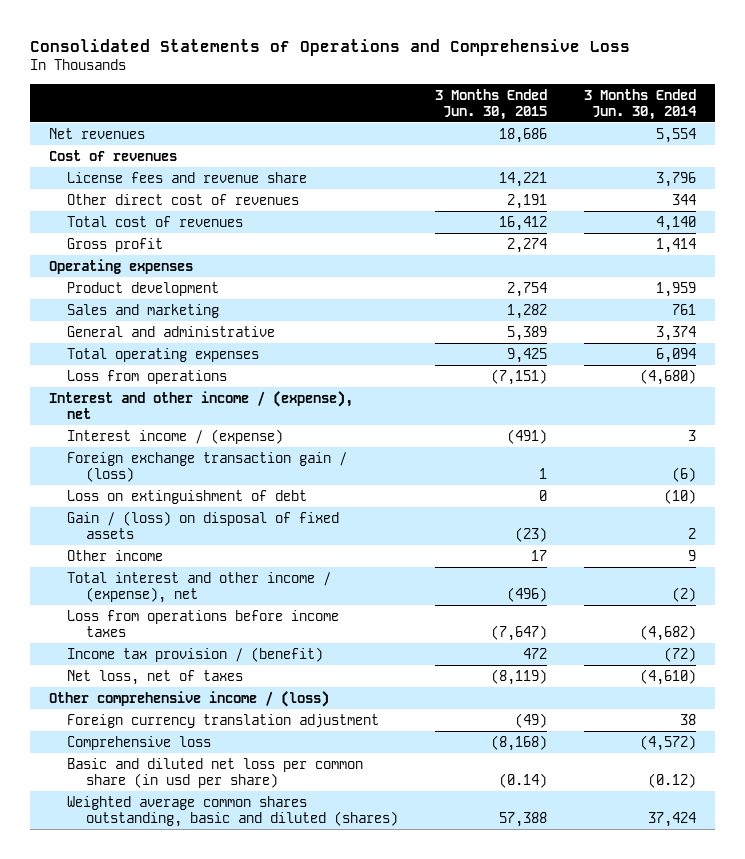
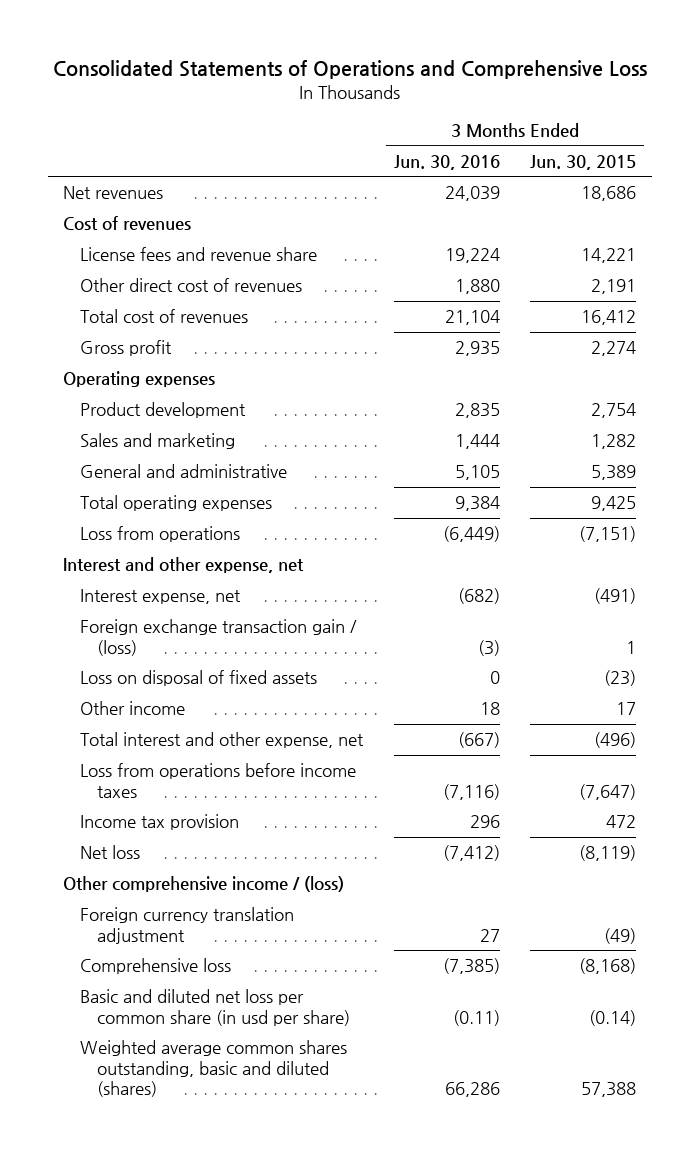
- | 3 Months Ended Jun. 30, 2015 | 3 Months Ended Jun. 30, 2014
+ | 3 Months Ended Jun. 30, 2016 | 3 Months Ended Jun. 30, 2015
- Interest and other income / (expense), net
- Interest income / (expense) | (491) | 3
+ Interest and other expense, net
+ Interest expense, net | (682) | (491)
- Loss on extinguishment of debt | 0 | (10)
- Gain / (loss) on disposal of fixed assets | (23) | 2
+ Loss on disposal of fixed assets | 0 | (23)
- Total interest and other income / (expense), net | (496) | (2)
+ Total interest and other expense, net | (667) | (496)
- Income tax provision / (benefit) | 472 | (72)
- Net loss, net of taxes | (8,119) | (4,610)
+ Income tax provision | 296 | 472
+ Net loss | (7,412) | (8,119)

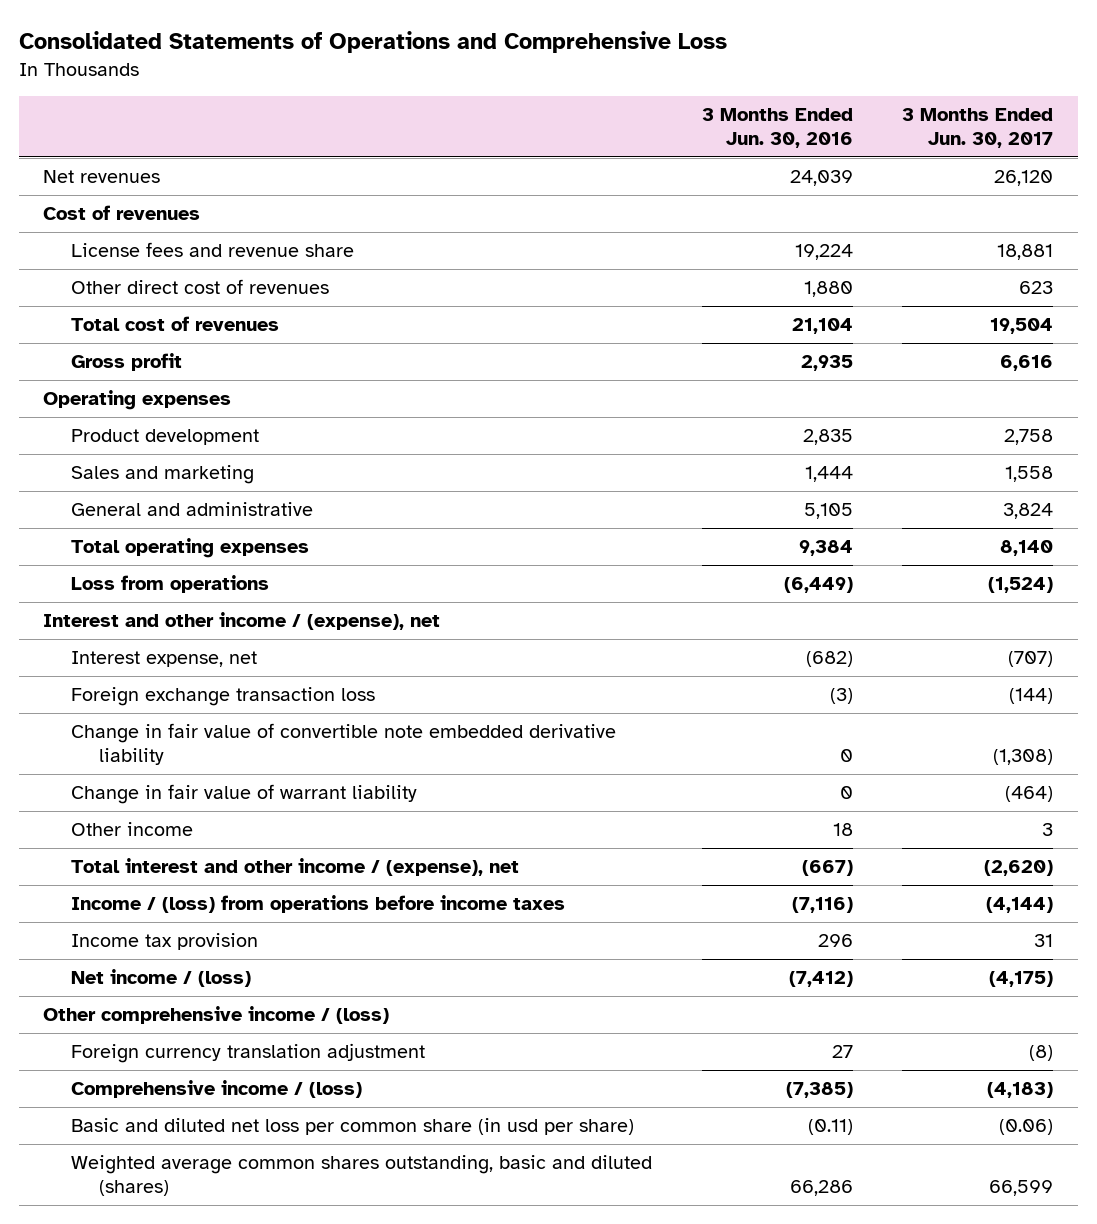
- | 3 Months Ended Jun. 30, 2016 | 3 Months Ended Jun. 30, 2015
+ | 3 Months Ended Jun. 30, 2016 | 3 Months Ended Jun. 30, 2017
- Interest and other expense, net
+ Interest and other income / (expense), net
- Foreign exchange transaction gain / (loss) | (3) | 1
- Loss on disposal of fixed assets | 0 | (23)
+ Foreign exchange transaction loss | (3) | (144)
+ Change in fair value of convertible note embedded derivative liability | 0 | (1,308)
+ Change in fair value of warrant liability | 0 | (464)
- Total interest and other expense, net | (667) | (496)
- Loss from operations before income taxes | (7,116) | (7,647)
+ Total interest and other income / (expense), net | (667) | (2,620)
+ Income / (loss) from operations before income taxes | (7,116) | (4,144)
- Net loss | (7,412) | (8,119)
+ Net income / (loss) | (7,412) | (4,175)
- Comprehensive loss | (7,385) | (8,168)
+ Comprehensive income / (loss) | (7,385) | (4,183)

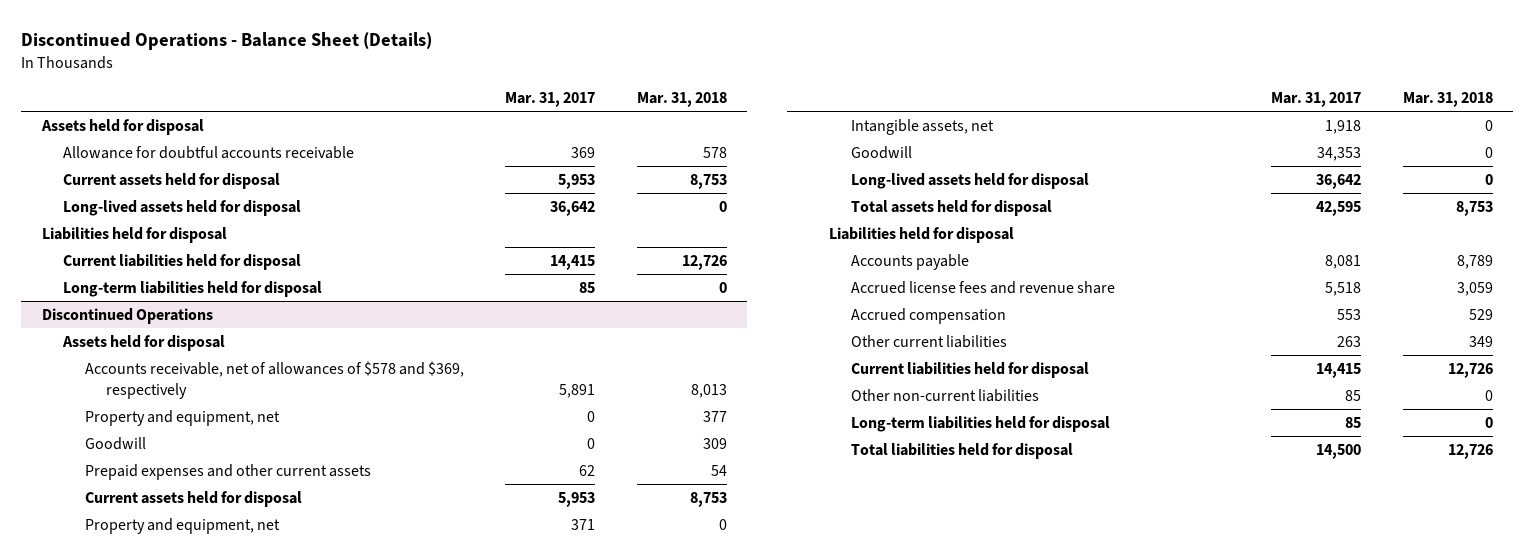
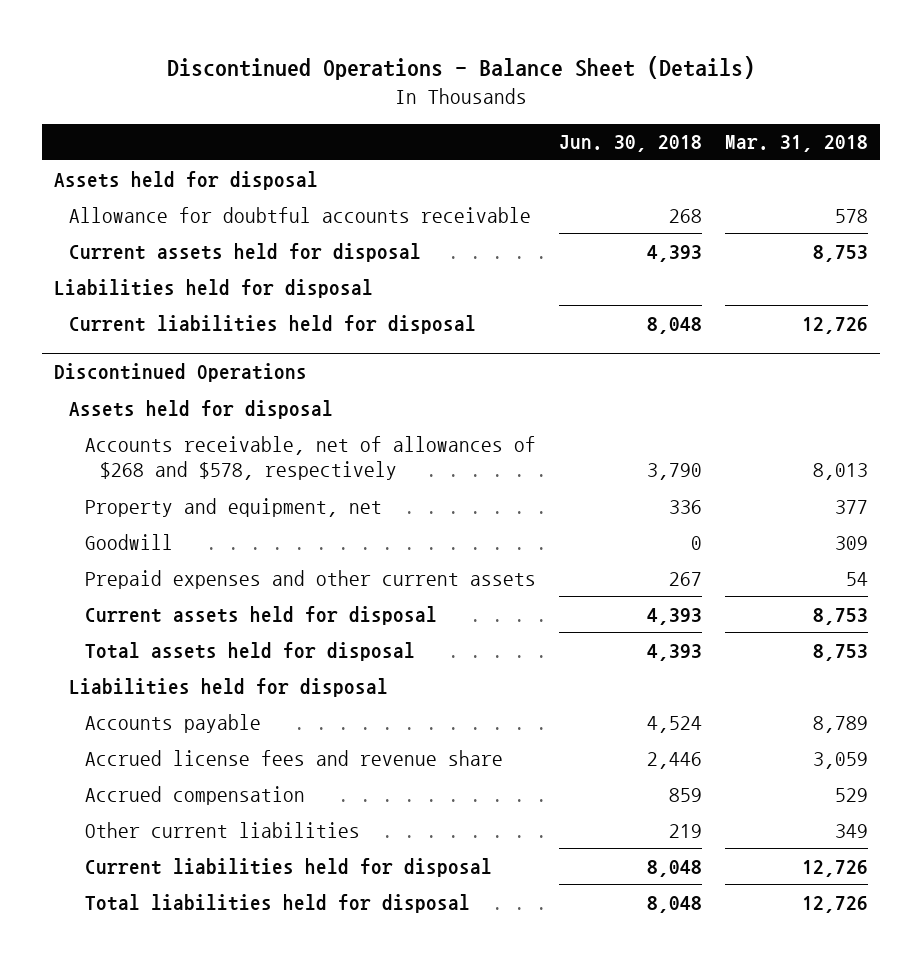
- | Mar. 31, 2017 | Mar. 31, 2018
+ | Jun. 30, 2018 | Mar. 31, 2018
- Long-lived assets held for disposal | 36,642 | 0
- Long-term liabilities held for disposal | 85 | 0
@ Discontinued Operations
- Accounts receivable, net of allowances of $578 and $369, respectively | 5,891 | 8,013
+ Accounts receivable, net of allowances of $268 and $578, respectively | 3,790 | 8,013
- Property and equipment, net | 371 | 0
- Intangible assets, net | 1,918 | 0
- Goodwill | 34,353 | 0
- Long-lived assets held for disposal | 36,642 | 0
- Other non-current liabilities | 85 | 0
- Long-term liabilities held for disposal | 85 | 0

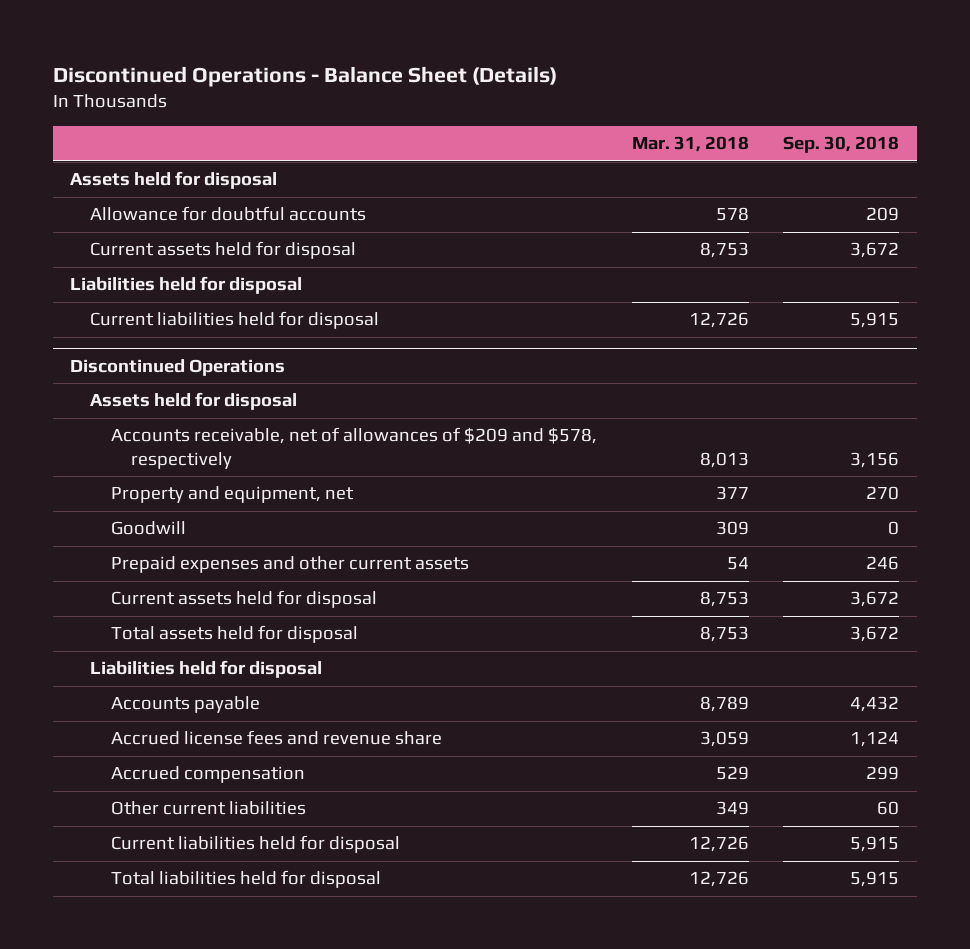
- | Jun. 30, 2018 | Mar. 31, 2018
+ | Mar. 31, 2018 | Sep. 30, 2018
- Allowance for doubtful accounts receivable | 268 | 578
+ Allowance for doubtful accounts | 578 | 209
@ Discontinued Operations
- Accounts receivable, net of allowances of $268 and $578, respectively | 3,790 | 8,013
+ Accounts receivable, net of allowances of $209 and $578, respectively | 8,013 | 3,156

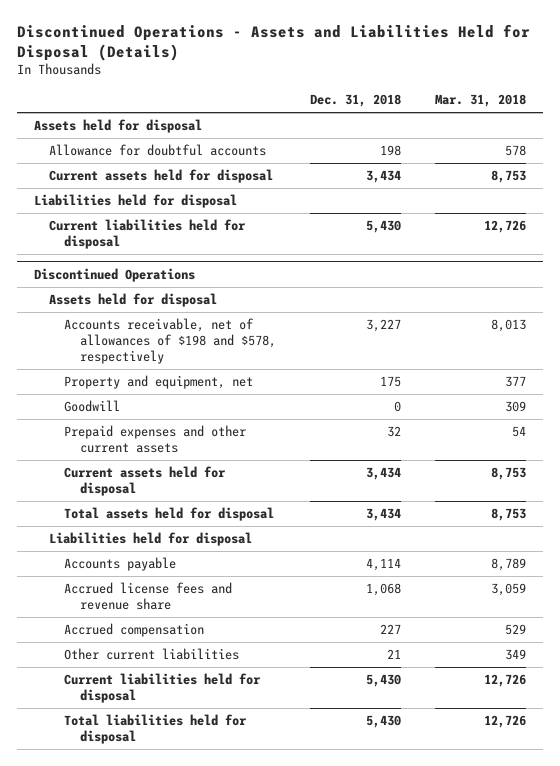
- Discontinued Operations - Balance Sheet (Details)
+ Discontinued Operations - Assets and Liabilities Held for Disposal (Details)
- | Mar. 31, 2018 | Sep. 30, 2018
+ | Dec. 31, 2018 | Mar. 31, 2018
@ Discontinued Operations
- Accounts receivable, net of allowances of $209 and $578, respectively | 8,013 | 3,156
+ Accounts receivable, net of allowances of $198 and $578, respectively | 3,227 | 8,013

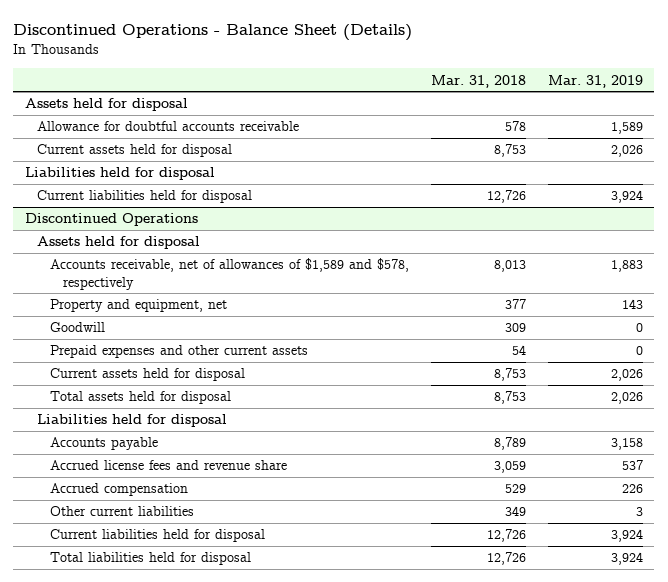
- Discontinued Operations - Assets and Liabilities Held for Disposal (Details)
+ Discontinued Operations - Balance Sheet (Details)
- | Dec. 31, 2018 | Mar. 31, 2018
+ | Mar. 31, 2018 | Mar. 31, 2019
- Allowance for doubtful accounts | 198 | 578
+ Allowance for doubtful accounts receivable | 578 | 1,589
@ Discontinued Operations
- Accounts receivable, net of allowances of $198 and $578, respectively | 3,227 | 8,013
+ Accounts receivable, net of allowances of $1,589 and $578, respectively | 8,013 | 1,883

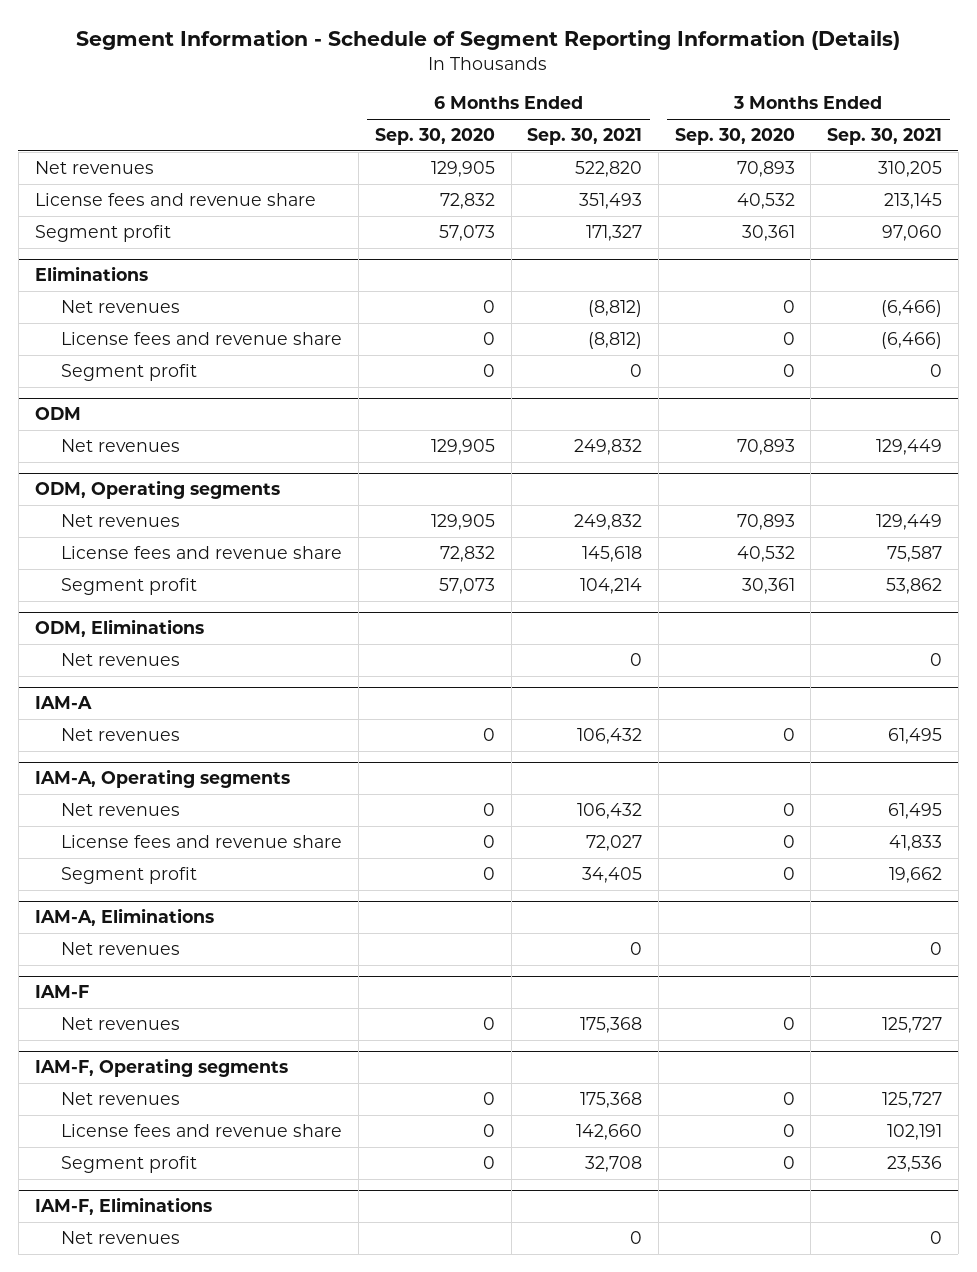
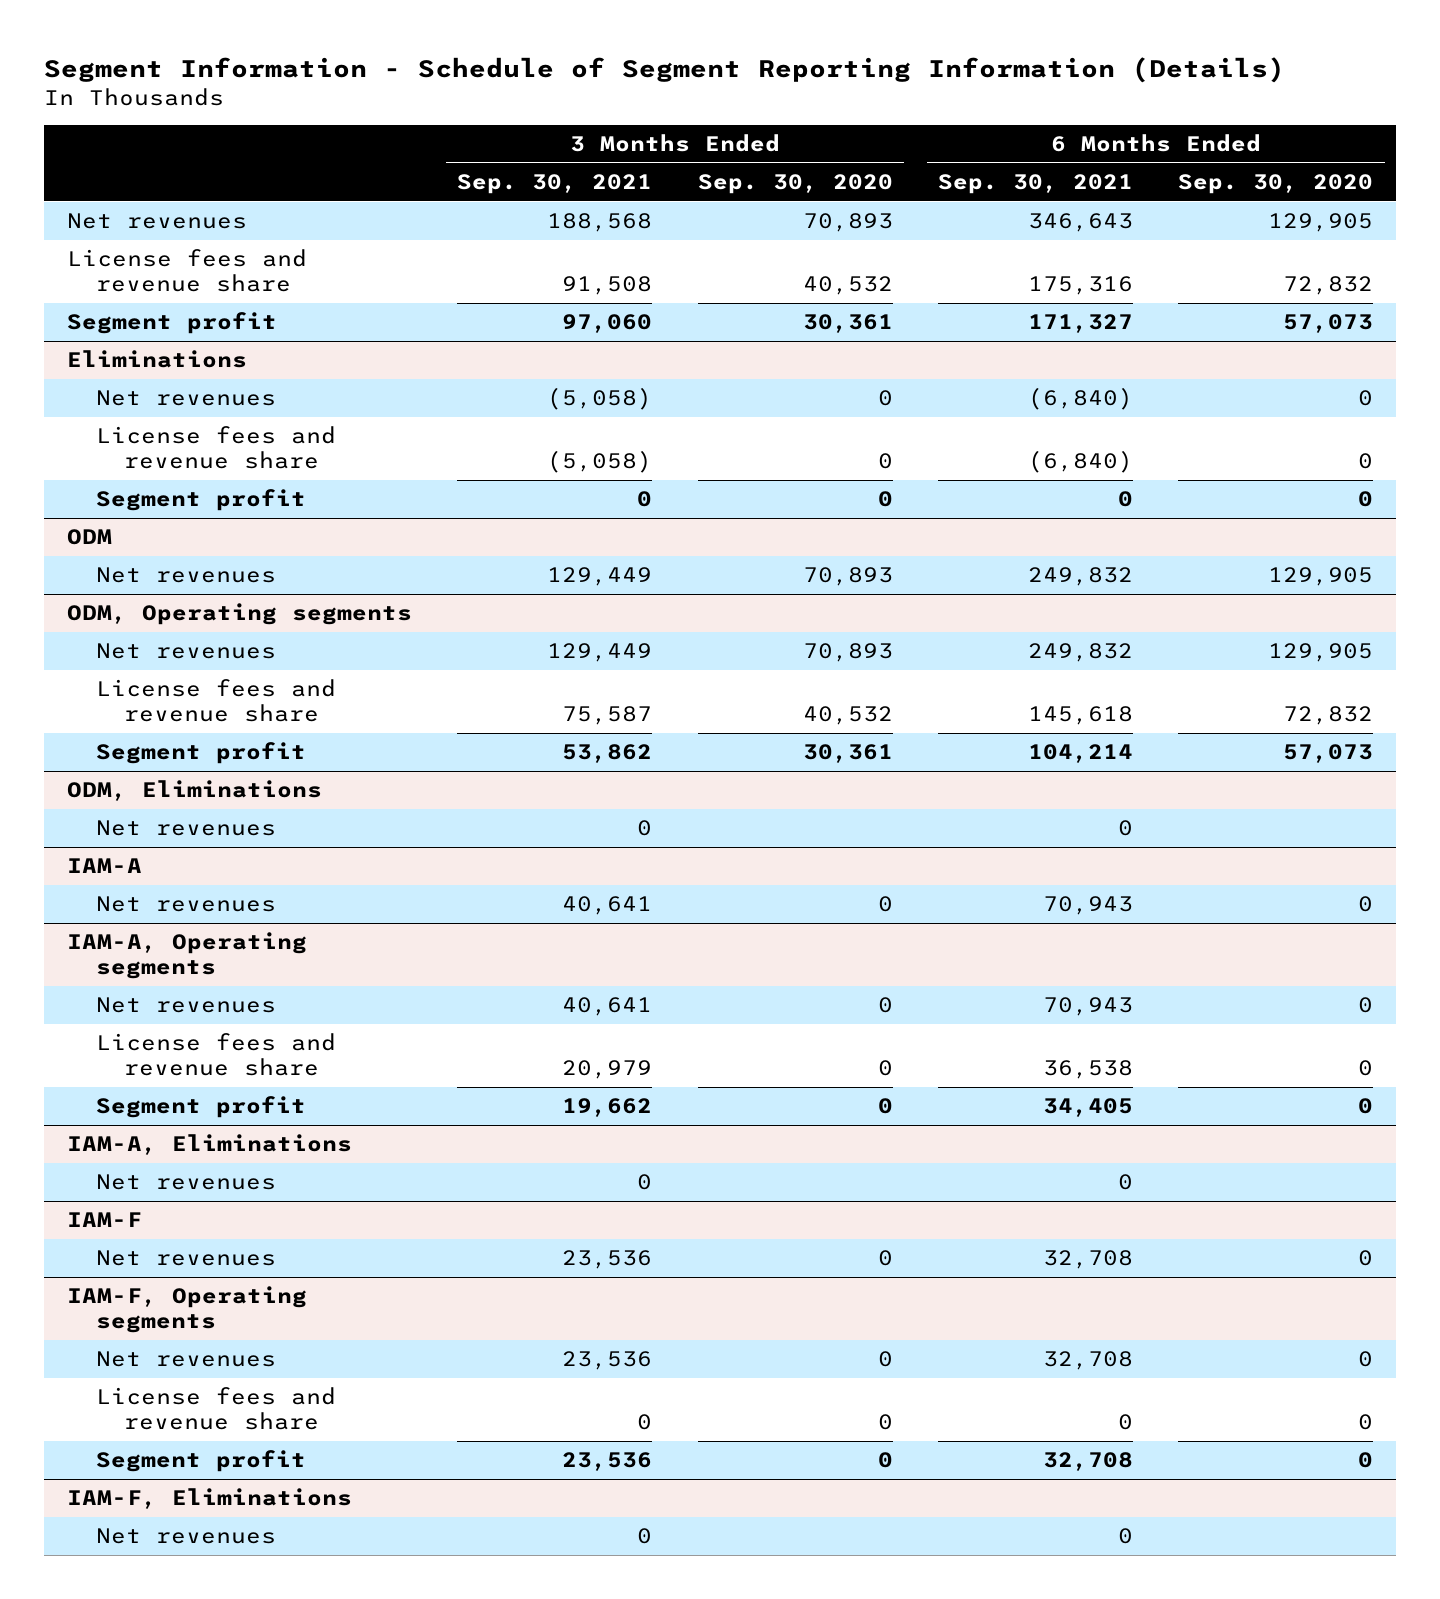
- | 6 Months Ended Sep. 30, 2020 | 6 Months Ended Sep. 30, 2021 | 3 Months Ended Sep. 30, 2020 | 3 Months Ended Sep. 30, 2021
+ | 3 Months Ended Sep. 30, 2021 | 3 Months Ended Sep. 30, 2020 | 6 Months Ended Sep. 30, 2021 | 6 Months Ended Sep. 30, 2020
- Net revenues | 129,905 | 522,820 | 70,893 | 310,205
- License fees and revenue share | 72,832 | 351,493 | 40,532 | 213,145
+ Net revenues | 188,568 | 70,893 | 346,643 | 129,905
+ License fees and revenue share | 91,508 | 40,532 | 175,316 | 72,832
@ Eliminations
- Net revenues | 0 | (8,812) | 0 | (6,466)
- License fees and revenue share | 0 | (8,812) | 0 | (6,466)
+ Net revenues | (5,058) | 0 | (6,840) | 0
+ License fees and revenue share | (5,058) | 0 | (6,840) | 0
@ IAM-A
- Net revenues | 0 | 106,432 | 0 | 61,495
+ Net revenues | 40,641 | 0 | 70,943 | 0
@ IAM-A, Operating segments
- Net revenues | 0 | 106,432 | 0 | 61,495
- License fees and revenue share | 0 | 72,027 | 0 | 41,833
+ Net revenues | 40,641 | 0 | 70,943 | 0
+ License fees and revenue share | 20,979 | 0 | 36,538 | 0
@ IAM-F
- Net revenues | 0 | 175,368 | 0 | 125,727
+ Net revenues | 23,536 | 0 | 32,708 | 0
@ IAM-F, Operating segments
- Net revenues | 0 | 175,368 | 0 | 125,727
- License fees and revenue share | 0 | 142,660 | 0 | 102,191
+ Net revenues | 23,536 | 0 | 32,708 | 0
+ License fees and revenue share | 0 | 0 | 0 | 0

